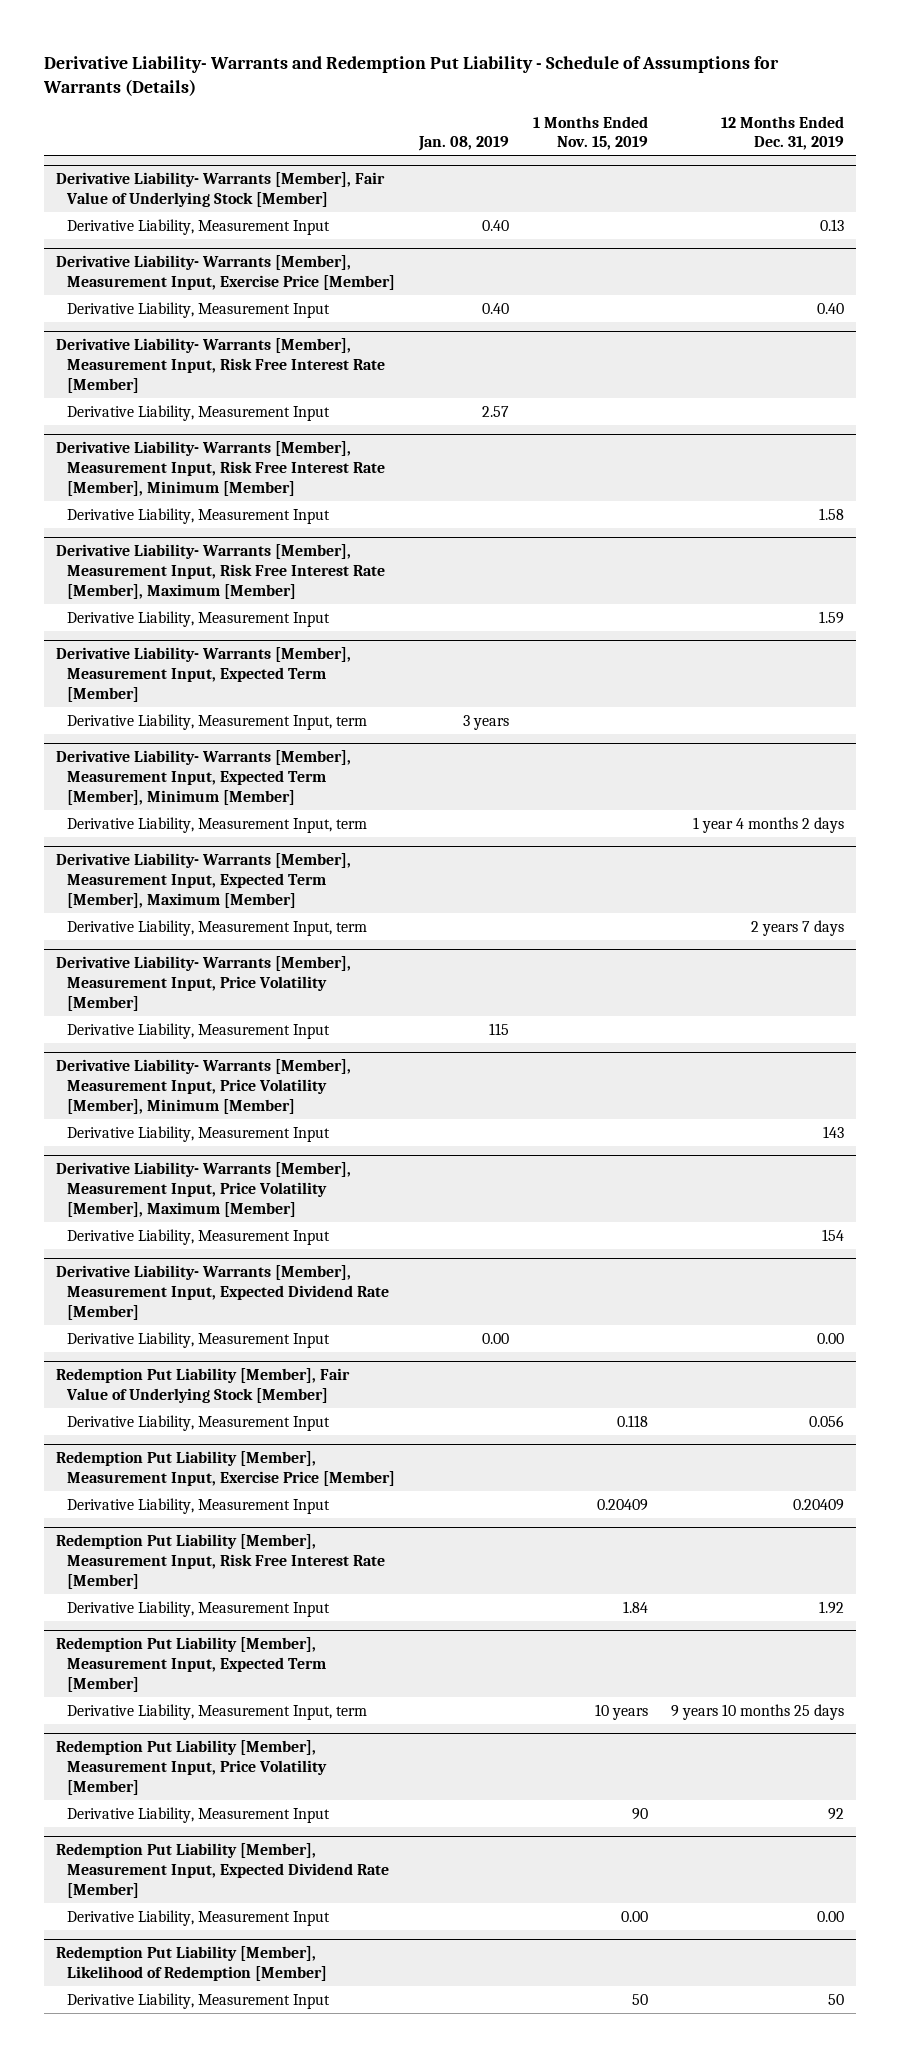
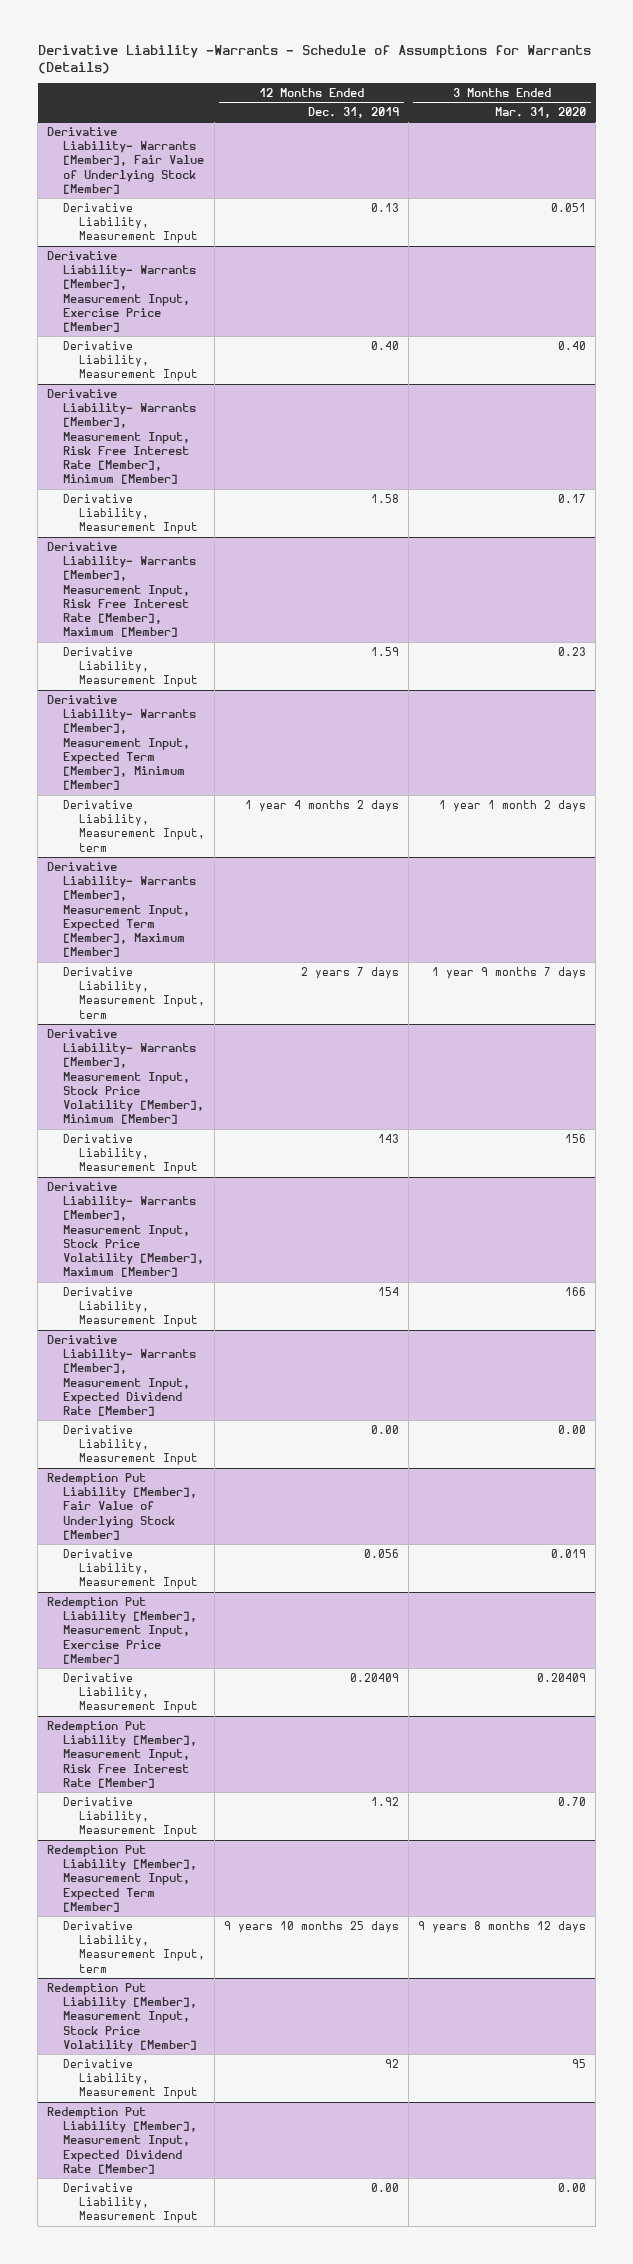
- Derivative Liability- Warrants and Redemption Put Liability - Schedule of Assumptions for Warrants (Details)
+ Derivative Liability -Warrants - Schedule of Assumptions for Warrants (Details)
- | Jan. 08, 2019 | 1 Months Ended Nov. 15, 2019 | 12 Months Ended Dec. 31, 2019
+ | 12 Months Ended Dec. 31, 2019 | 3 Months Ended Mar. 31, 2020
- Derivative Liability- Warrants [Member], Measurement Input, Risk Free Interest Rate [Member]
- Derivative Liability, Measurement Input | 2.57 | |
- Derivative Liability- Warrants [Member], Measurement Input, Expected Term [Member]
- Derivative Liability, Measurement Input, term | 3 years | |
- Derivative Liability- Warrants [Member], Measurement Input, Price Volatility [Member]
- Derivative Liability, Measurement Input | 115 | |
- Derivative Liability- Warrants [Member], Measurement Input, Price Volatility [Member], Minimum [Member]
+ Derivative Liability- Warrants [Member], Measurement Input, Stock Price Volatility [Member], Minimum [Member]
- Derivative Liability- Warrants [Member], Measurement Input, Price Volatility [Member], Maximum [Member]
+ Derivative Liability- Warrants [Member], Measurement Input, Stock Price Volatility [Member], Maximum [Member]
- Redemption Put Liability [Member], Measurement Input, Price Volatility [Member]
+ Redemption Put Liability [Member], Measurement Input, Stock Price Volatility [Member]
- Redemption Put Liability [Member], Likelihood of Redemption [Member]
- Derivative Liability, Measurement Input | | 50 | 50

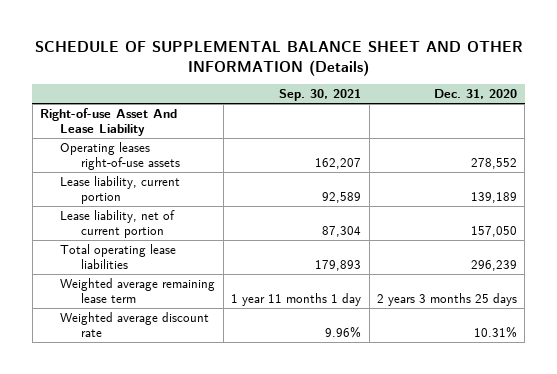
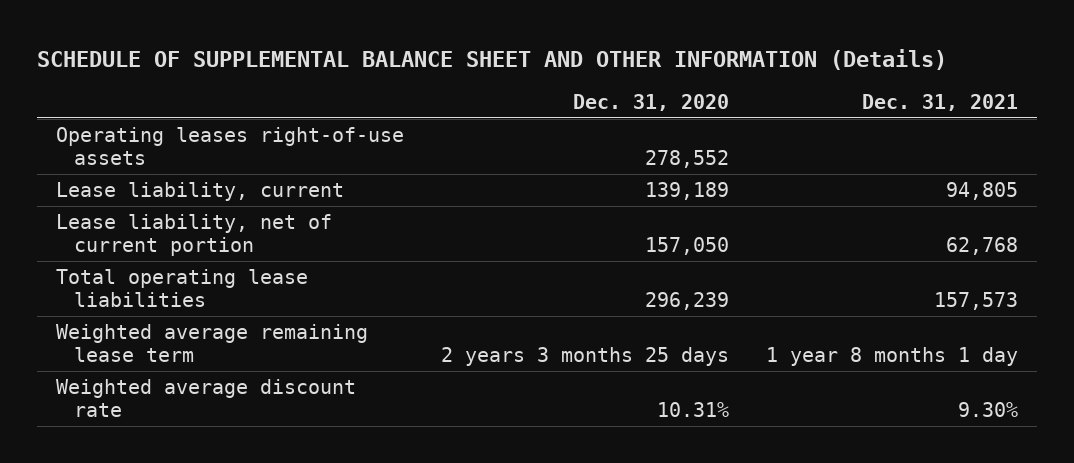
- | Sep. 30, 2021 | Dec. 31, 2020
+ | Dec. 31, 2020 | Dec. 31, 2021
- Right-of-use Asset And Lease Liability
- Lease liability, current portion | 92,589 | 139,189
+ Lease liability, current | 139,189 | 94,805

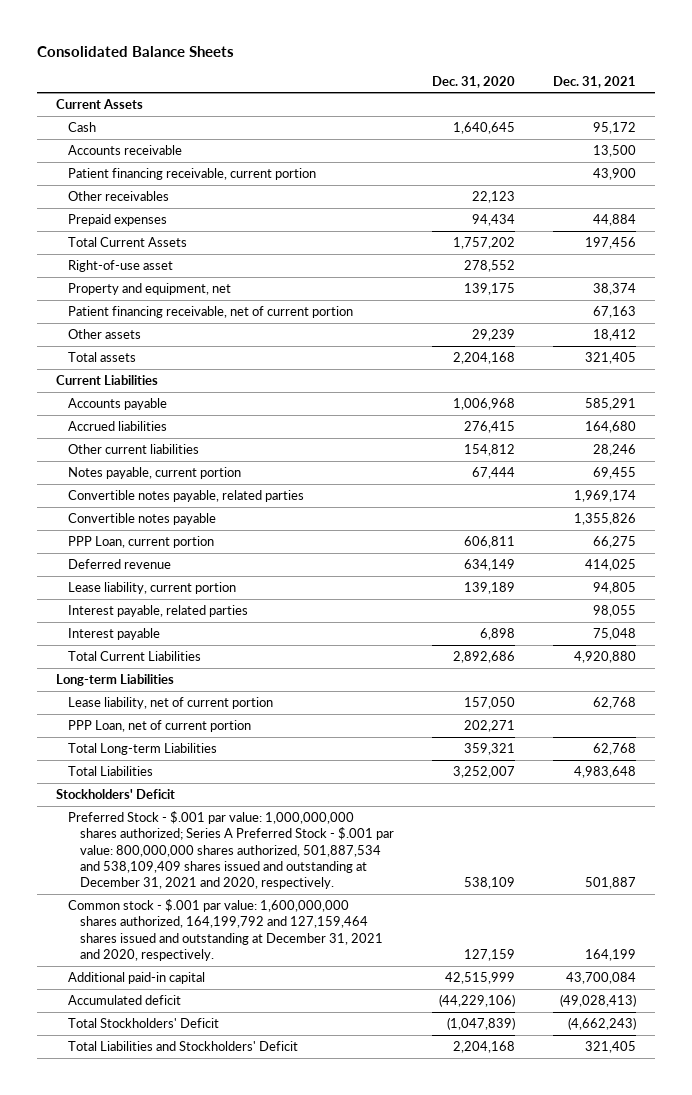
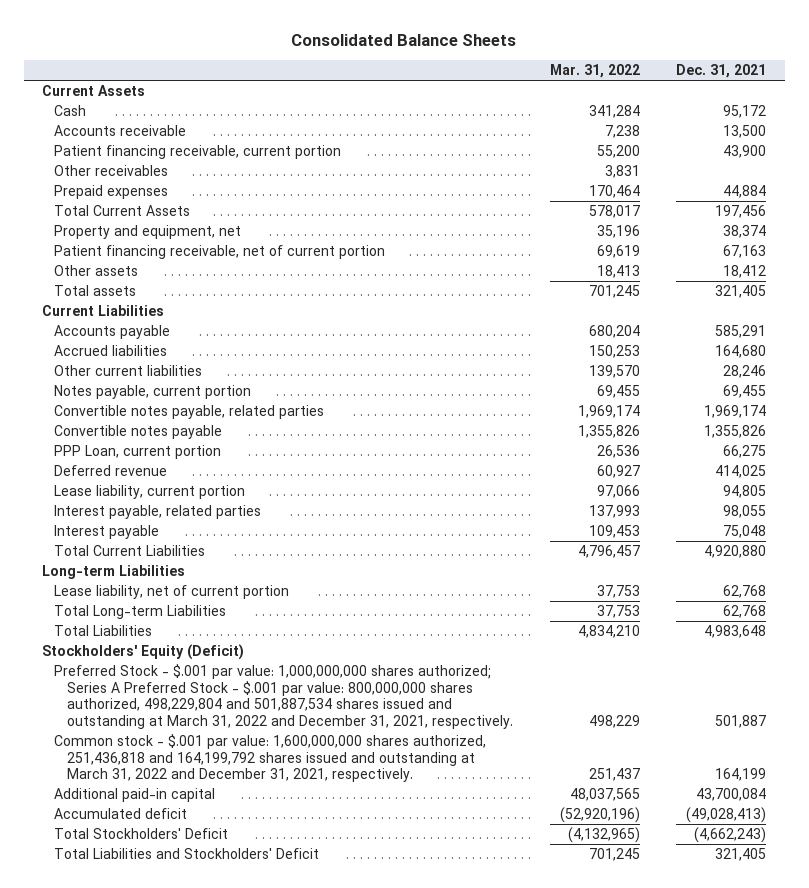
- | Dec. 31, 2020 | Dec. 31, 2021
+ | Mar. 31, 2022 | Dec. 31, 2021
- Right-of-use asset | 278,552 |
- PPP Loan, net of current portion | 202,271 |
- Stockholders' Deficit
- Preferred Stock - $.001 par value: 1,000,000,000 shares authorized; Series A Preferred Stock - $.001 par value: 800,000,000 shares authorized, 501,887,534 and 538,109,409 shares issued and outstanding at December 31, 2021 and 2020, respectively. | 538,109 | 501,887
- Common stock - $.001 par value: 1,600,000,000 shares authorized, 164,199,792 and 127,159,464 shares issued and outstanding at December 31, 2021 and 2020, respectively. | 127,159 | 164,199
+ Stockholders' Equity (Deficit)
+ Preferred Stock - $.001 par value: 1,000,000,000 shares authorized; Series A Preferred Stock - $.001 par value: 800,000,000 shares authorized, 498,229,804 and 501,887,534 shares issued and outstanding at March 31, 2022 and December 31, 2021, respectively. | 498,229 | 501,887
+ Common stock - $.001 par value: 1,600,000,000 shares authorized, 251,436,818 and 164,199,792 shares issued and outstanding at March 31, 2022 and December 31, 2021, respectively. | 251,437 | 164,199

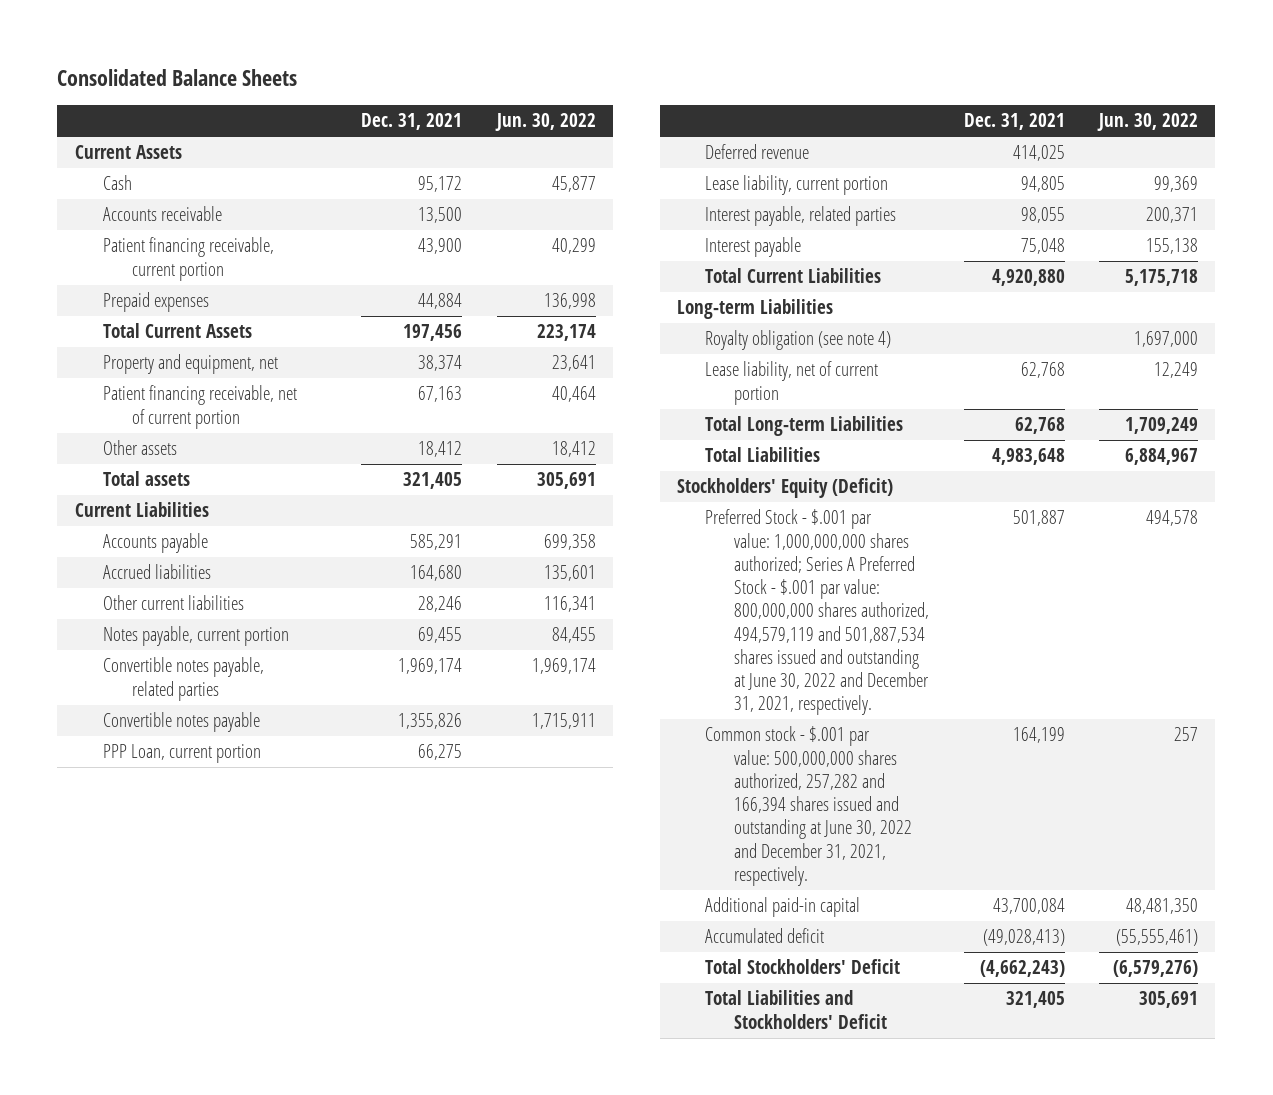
- | Mar. 31, 2022 | Dec. 31, 2021
+ | Dec. 31, 2021 | Jun. 30, 2022
- Other receivables | 3,831 |
+ Royalty obligation (see note 4) | | 1,697,000
- Preferred Stock - $.001 par value: 1,000,000,000 shares authorized; Series A Preferred Stock - $.001 par value: 800,000,000 shares authorized, 498,229,804 and 501,887,534 shares issued and outstanding at March 31, 2022 and December 31, 2021, respectively. | 498,229 | 501,887
- Common stock - $.001 par value: 1,600,000,000 shares authorized, 251,436,818 and 164,199,792 shares issued and outstanding at March 31, 2022 and December 31, 2021, respectively. | 251,437 | 164,199
+ Preferred Stock - $.001 par value: 1,000,000,000 shares authorized; Series A Preferred Stock - $.001 par value: 800,000,000 shares authorized, 494,579,119 and 501,887,534 shares issued and outstanding at June 30, 2022 and December 31, 2021, respectively. | 501,887 | 494,578
+ Common stock - $.001 par value: 500,000,000 shares authorized, 257,282 and 166,394 shares issued and outstanding at June 30, 2022 and December 31, 2021, respectively. | 164,199 | 257

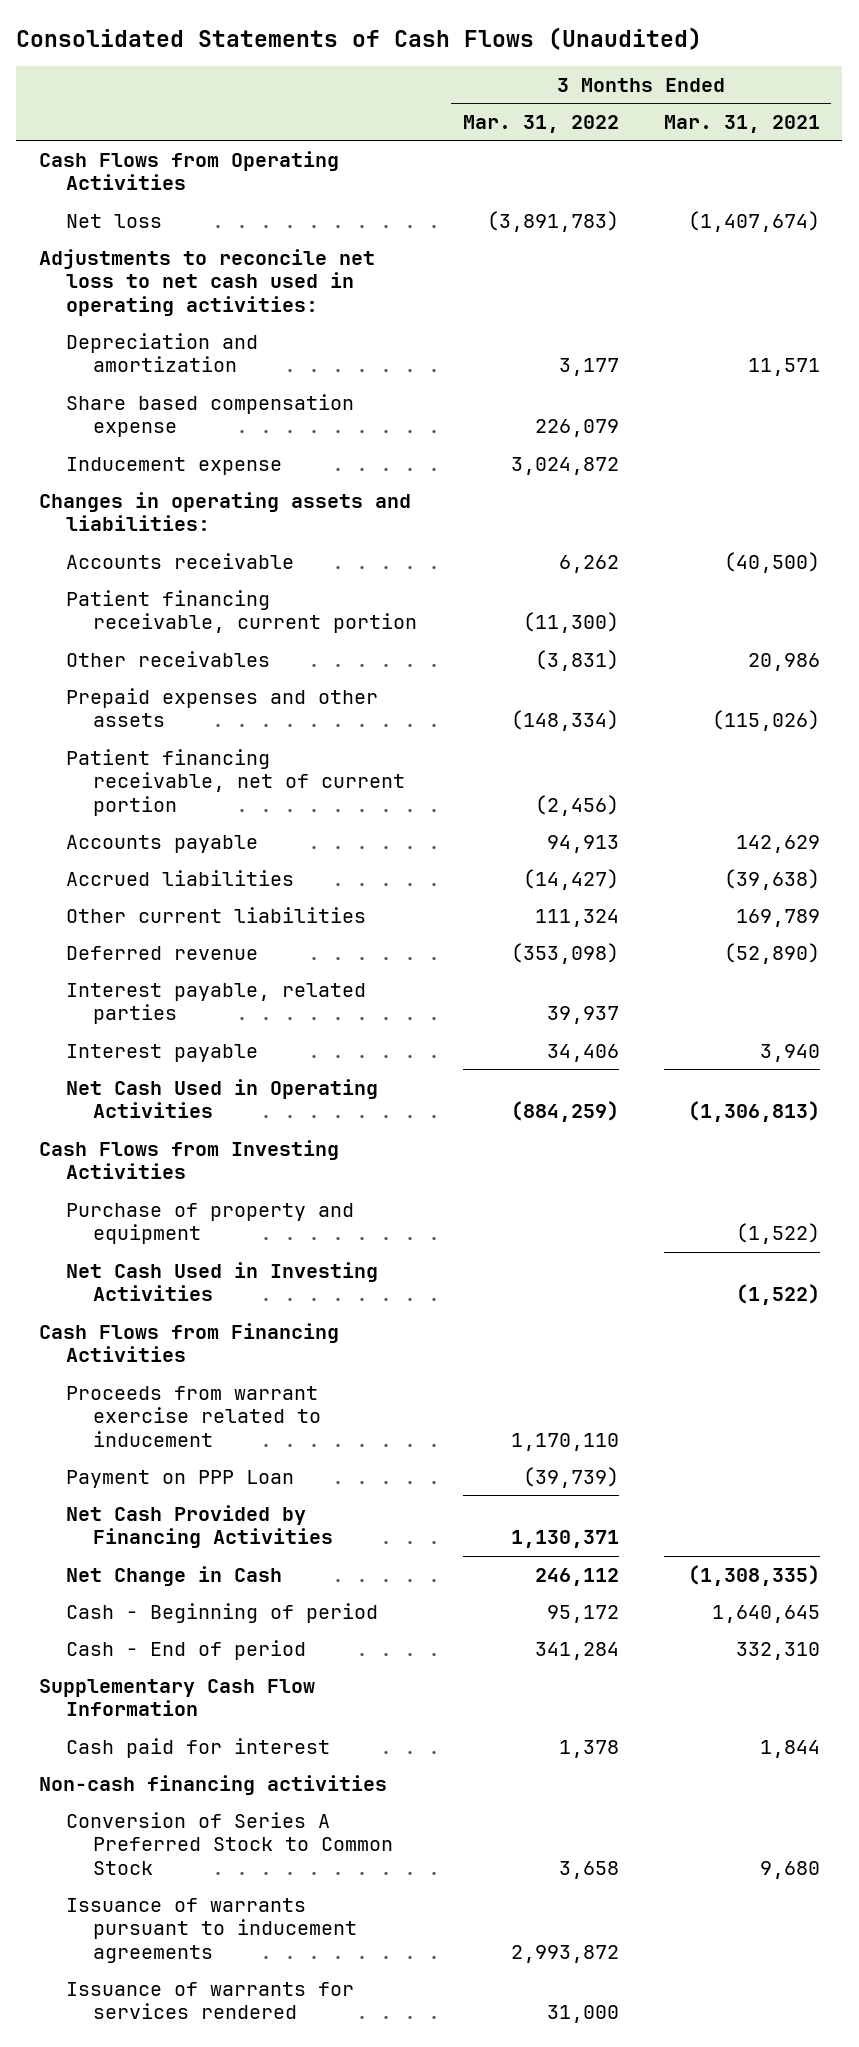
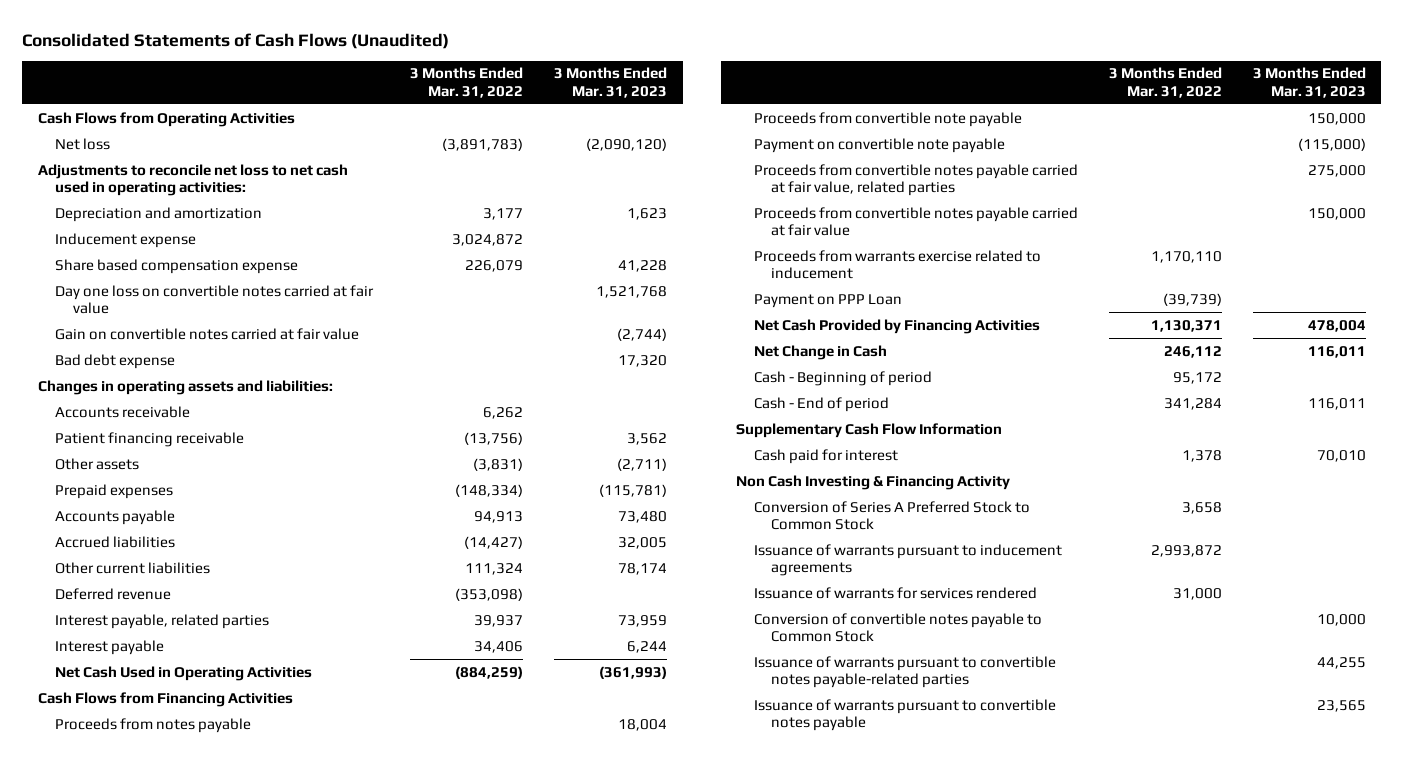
- | 3 Months Ended Mar. 31, 2022 | 3 Months Ended Mar. 31, 2021
+ | 3 Months Ended Mar. 31, 2022 | 3 Months Ended Mar. 31, 2023
moved down: Share based compensation expense | 226,079 | 41,228
+ Day one loss on convertible notes carried at fair value | | 1,521,768
+ Gain on convertible notes carried at fair value | | (2,744)
+ Bad debt expense | | 17,320
- Patient financing receivable, current portion | (11,300) |
- Other receivables | (3,831) | 20,986
- Prepaid expenses and other assets | (148,334) | (115,026)
- Patient financing receivable, net of current portion | (2,456) |
+ Patient financing receivable | (13,756) | 3,562
+ Other assets | (3,831) | (2,711)
+ Prepaid expenses | (148,334) | (115,781)
- Cash Flows from Investing Activities
- Purchase of property and equipment | | (1,522)
- Net Cash Used in Investing Activities | | (1,522)
- Proceeds from warrant exercise related to inducement | 1,170,110 |
+ Proceeds from notes payable | | 18,004
+ Proceeds from convertible note payable | | 150,000
+ Payment on convertible note payable | | (115,000)
+ Proceeds from convertible notes payable carried at fair value, related parties | | 275,000
+ Proceeds from convertible notes payable carried at fair value | | 150,000
+ Proceeds from warrants exercise related to inducement | 1,170,110 |
- Non-cash financing activities
+ Non Cash Investing & Financing Activity
+ Conversion of convertible notes payable to Common Stock | | 10,000
+ Issuance of warrants pursuant to convertible notes payable-related parties | | 44,255
+ Issuance of warrants pursuant to convertible notes payable | | 23,565

